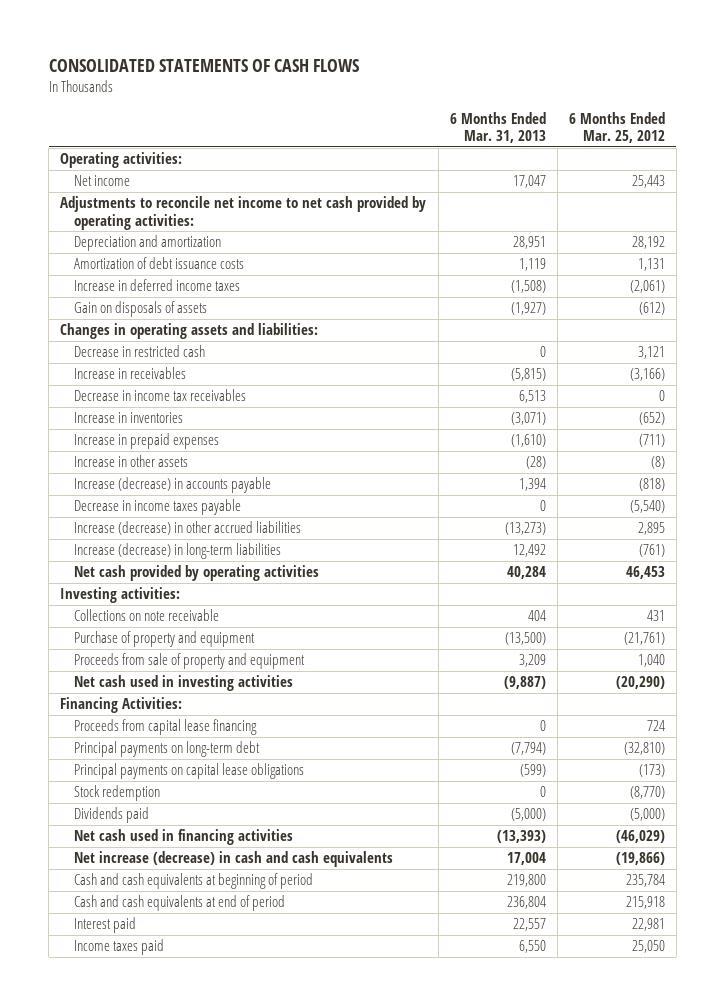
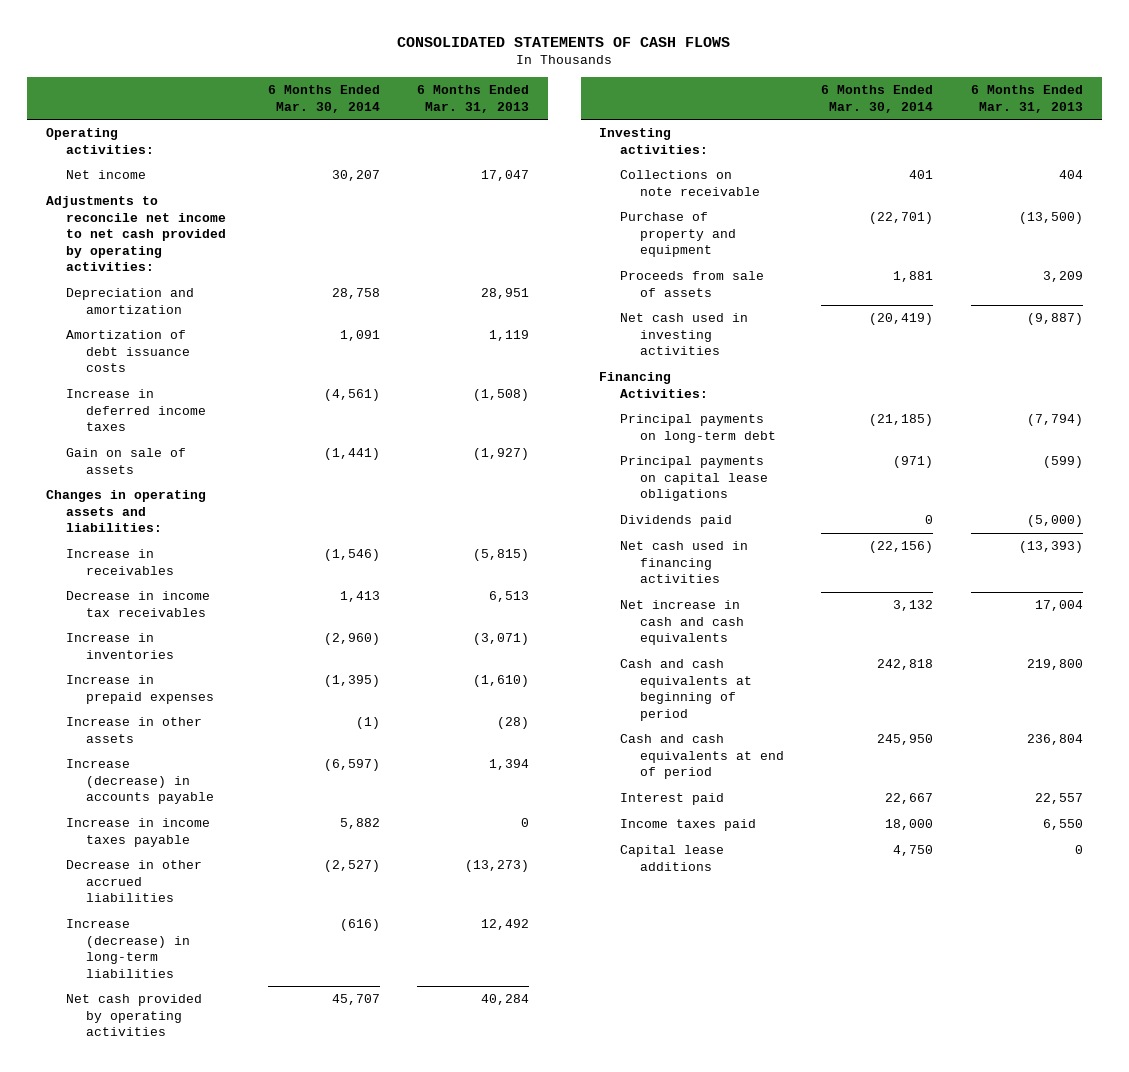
- | 6 Months Ended Mar. 31, 2013 | 6 Months Ended Mar. 25, 2012
+ | 6 Months Ended Mar. 30, 2014 | 6 Months Ended Mar. 31, 2013
- Gain on disposals of assets | (1,927) | (612)
+ Gain on sale of assets | (1,441) | (1,927)
- Decrease in restricted cash | 0 | 3,121
- Decrease in income taxes payable | 0 | (5,540)
- Increase (decrease) in other accrued liabilities | (13,273) | 2,895
+ Increase in income taxes payable | 5,882 | 0
+ Decrease in other accrued liabilities | (2,527) | (13,273)
- Proceeds from sale of property and equipment | 3,209 | 1,040
+ Proceeds from sale of assets | 1,881 | 3,209
- Proceeds from capital lease financing | 0 | 724
- Stock redemption | 0 | (8,770)
- Net increase (decrease) in cash and cash equivalents | 17,004 | (19,866)
+ Net increase in cash and cash equivalents | 3,132 | 17,004
+ Capital lease additions | 4,750 | 0

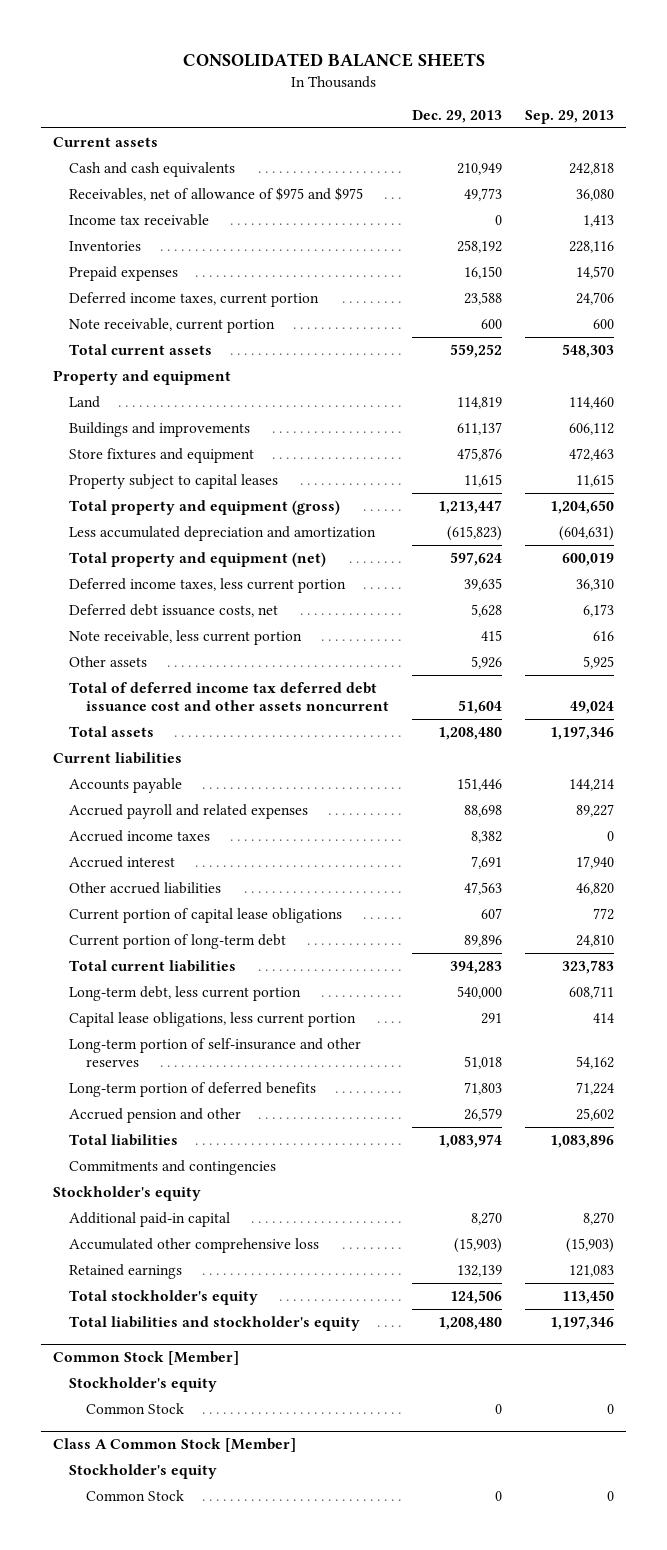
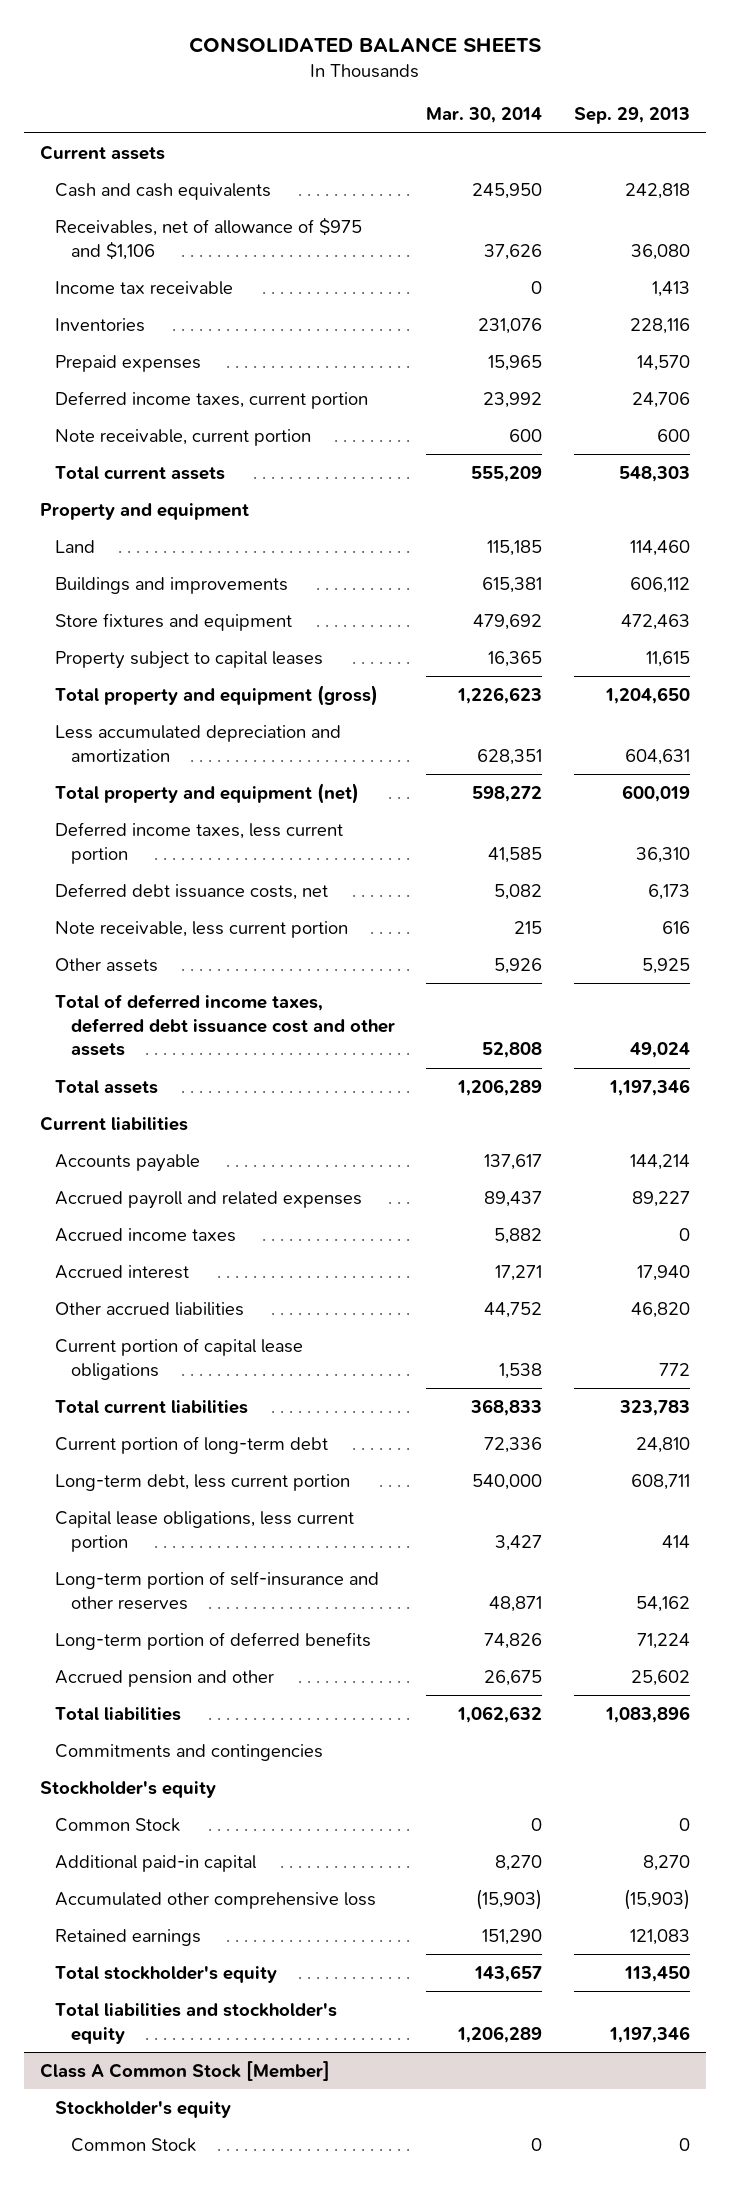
- | Dec. 29, 2013 | Sep. 29, 2013
+ | Mar. 30, 2014 | Sep. 29, 2013
- Receivables, net of allowance of $975 and $975 | 49,773 | 36,080
+ Receivables, net of allowance of $975 and $1,106 | 37,626 | 36,080
- Less accumulated depreciation and amortization | (615,823) | (604,631)
+ Less accumulated depreciation and amortization | 628,351 | 604,631
- Total of deferred income tax deferred debt issuance cost and other assets noncurrent | 51,604 | 49,024
+ Total of deferred income taxes, deferred debt issuance cost and other assets | 52,808 | 49,024
moved down: Current portion of long-term debt | 72,336 | 24,810
+ Common Stock | 0 | 0
- Common Stock [Member]
- Stockholder's equity
- Common Stock | 0 | 0

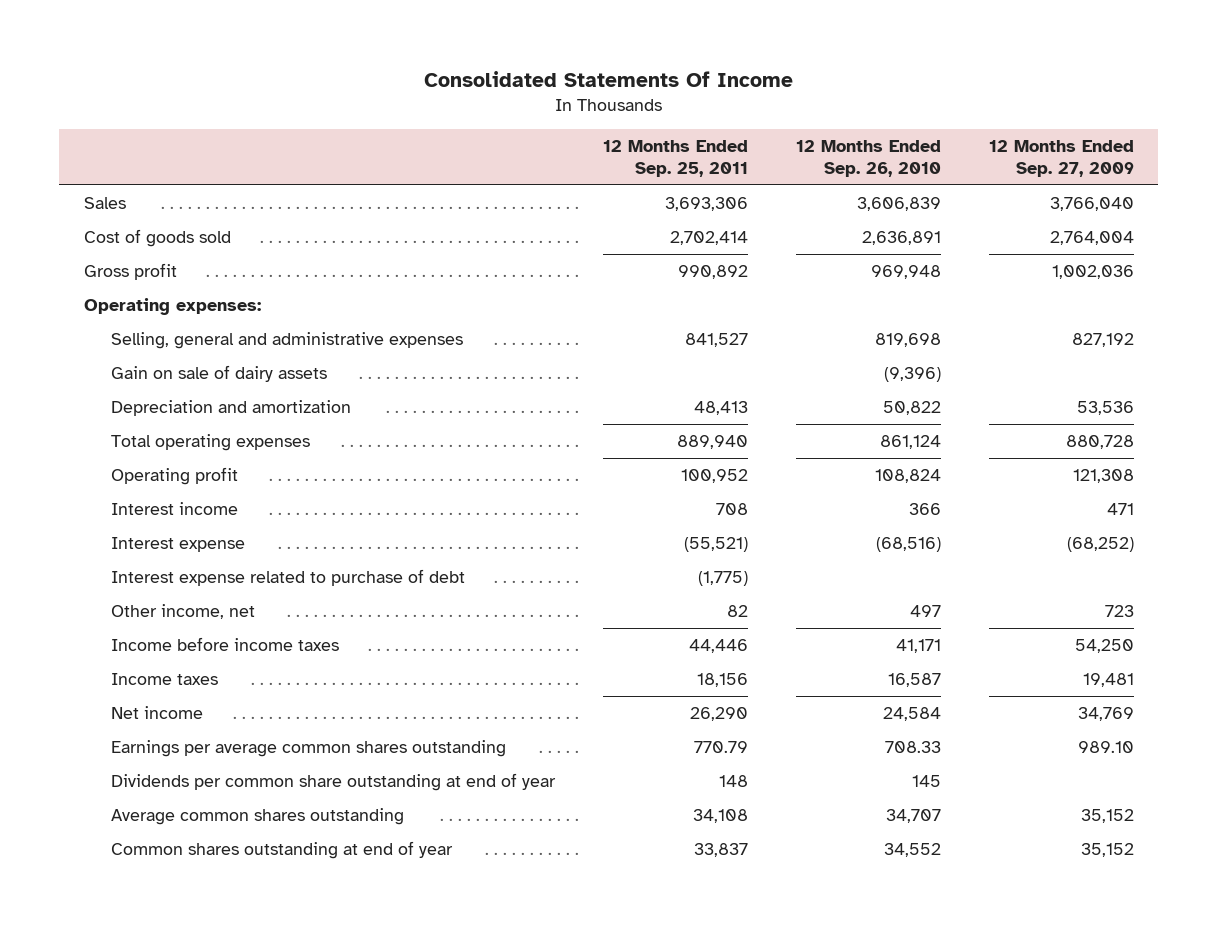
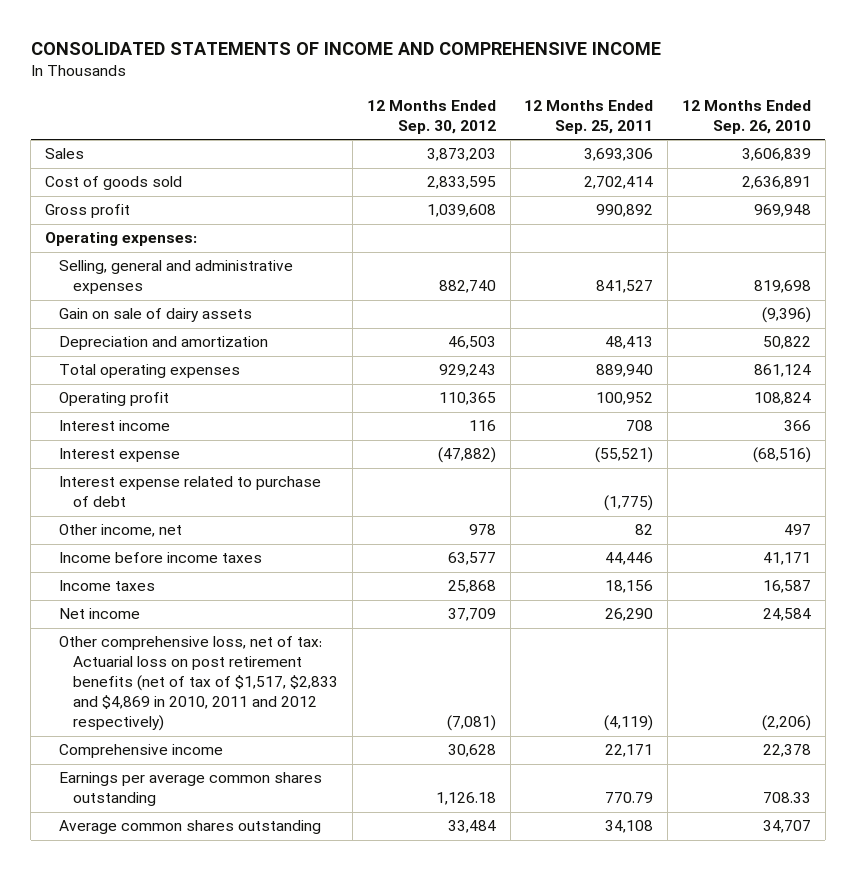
- Consolidated Statements Of Income
+ CONSOLIDATED STATEMENTS OF INCOME AND COMPREHENSIVE INCOME
- | 12 Months Ended Sep. 25, 2011 | 12 Months Ended Sep. 26, 2010 | 12 Months Ended Sep. 27, 2009
+ | 12 Months Ended Sep. 30, 2012 | 12 Months Ended Sep. 25, 2011 | 12 Months Ended Sep. 26, 2010
+ Other comprehensive loss, net of tax: Actuarial loss on post retirement benefits (net of tax of $1,517, $2,833 and $4,869 in 2010, 2011 and 2012 respectively) | (7,081) | (4,119) | (2,206)
+ Comprehensive income | 30,628 | 22,171 | 22,378
- Dividends per common share outstanding at end of year | 148 | 145 |
- Common shares outstanding at end of year | 33,837 | 34,552 | 35,152

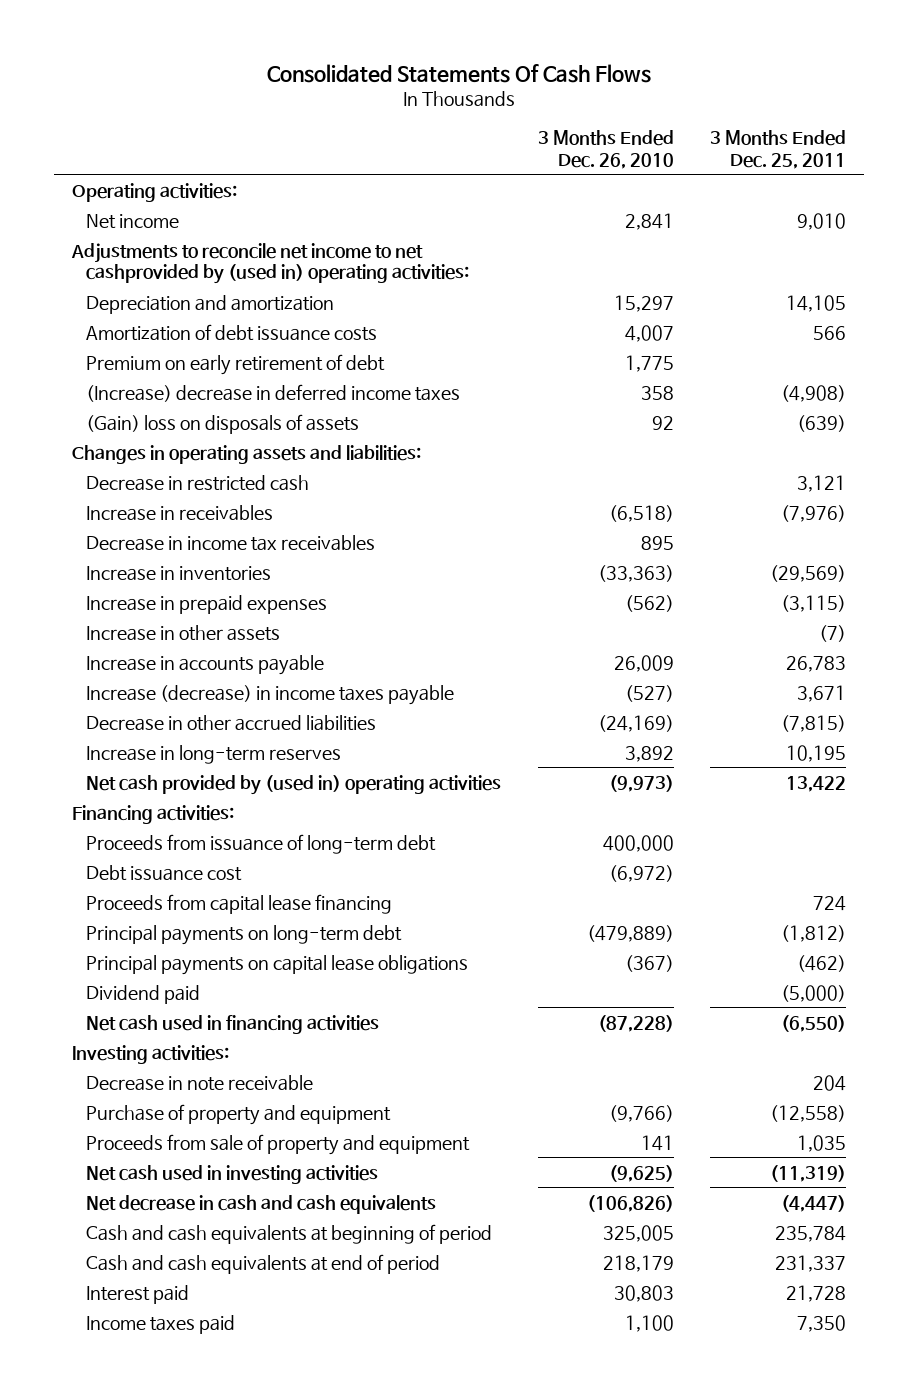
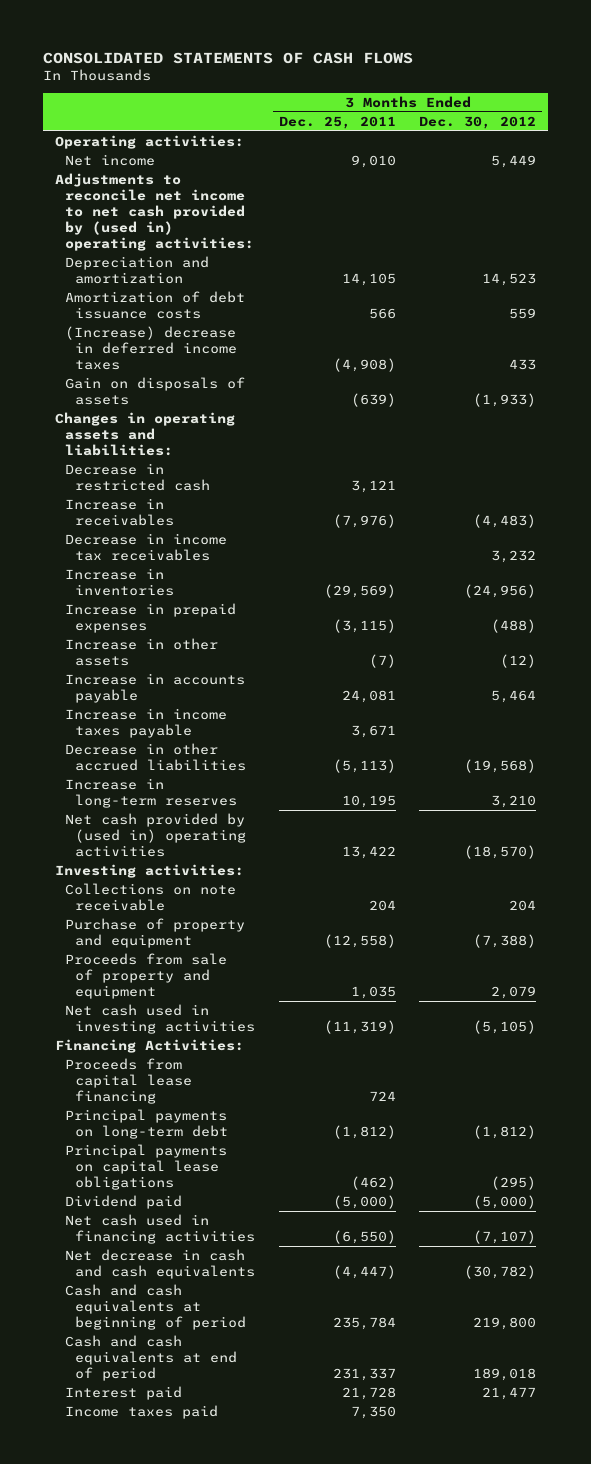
- Consolidated Statements Of Cash Flows
+ CONSOLIDATED STATEMENTS OF CASH FLOWS
- | 3 Months Ended Dec. 26, 2010 | 3 Months Ended Dec. 25, 2011
+ | 3 Months Ended Dec. 25, 2011 | 3 Months Ended Dec. 30, 2012
- Adjustments to reconcile net income to net cashprovided by (used in) operating activities:
+ Adjustments to reconcile net income to net cash provided by (used in) operating activities:
- Premium on early retirement of debt | 1,775 |
- (Gain) loss on disposals of assets | 92 | (639)
+ Gain on disposals of assets | (639) | (1,933)
- Increase in accounts payable | 26,009 | 26,783
- Increase (decrease) in income taxes payable | (527) | 3,671
- Decrease in other accrued liabilities | (24,169) | (7,815)
+ Increase in accounts payable | 24,081 | 5,464
+ Increase in income taxes payable | 3,671 |
+ Decrease in other accrued liabilities | (5,113) | (19,568)
- Financing activities:
- Proceeds from issuance of long-term debt | 400,000 |
- Debt issuance cost | (6,972) |
moved up: Investing activities:
+ Collections on note receivable | 204 | 204
moved up: Purchase of property and equipment | (12,558) | (7,388)
moved up: Proceeds from sale of property and equipment | 1,035 | 2,079
moved up: Net cash used in investing activities | (11,319) | (5,105)
+ Financing Activities:
- Decrease in note receivable | | 204

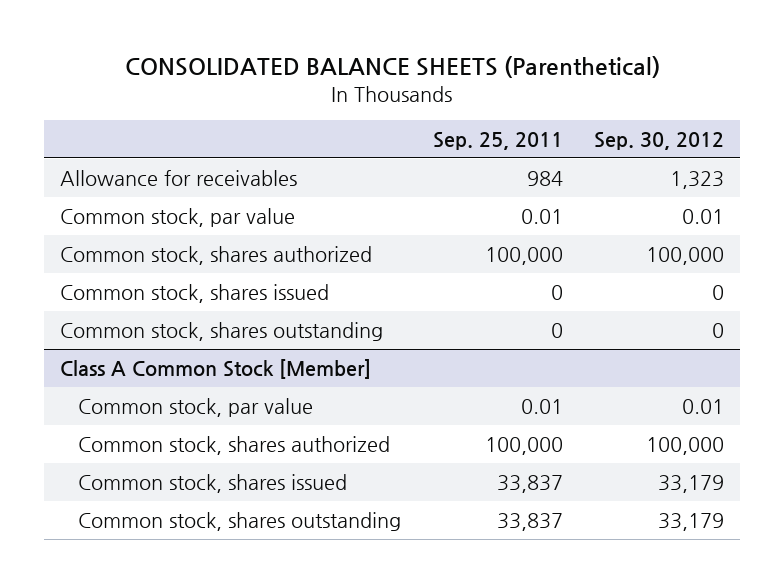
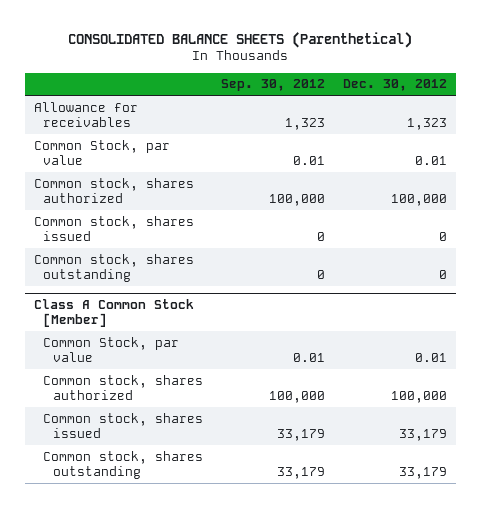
- | Sep. 25, 2011 | Sep. 30, 2012
+ | Sep. 30, 2012 | Dec. 30, 2012
- Common stock, par value | 0.01 | 0.01
+ Common Stock, par value | 0.01 | 0.01
@ Class A Common Stock [Member]
- Common stock, par value | 0.01 | 0.01
+ Common Stock, par value | 0.01 | 0.01

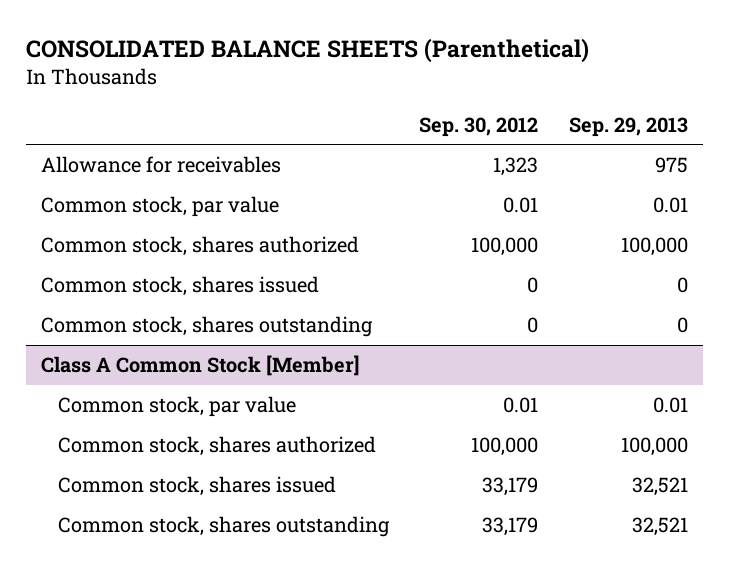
- | Sep. 30, 2012 | Dec. 30, 2012
+ | Sep. 30, 2012 | Sep. 29, 2013
- Common Stock, par value | 0.01 | 0.01
+ Common stock, par value | 0.01 | 0.01
@ Class A Common Stock [Member]
- Common Stock, par value | 0.01 | 0.01
+ Common stock, par value | 0.01 | 0.01

